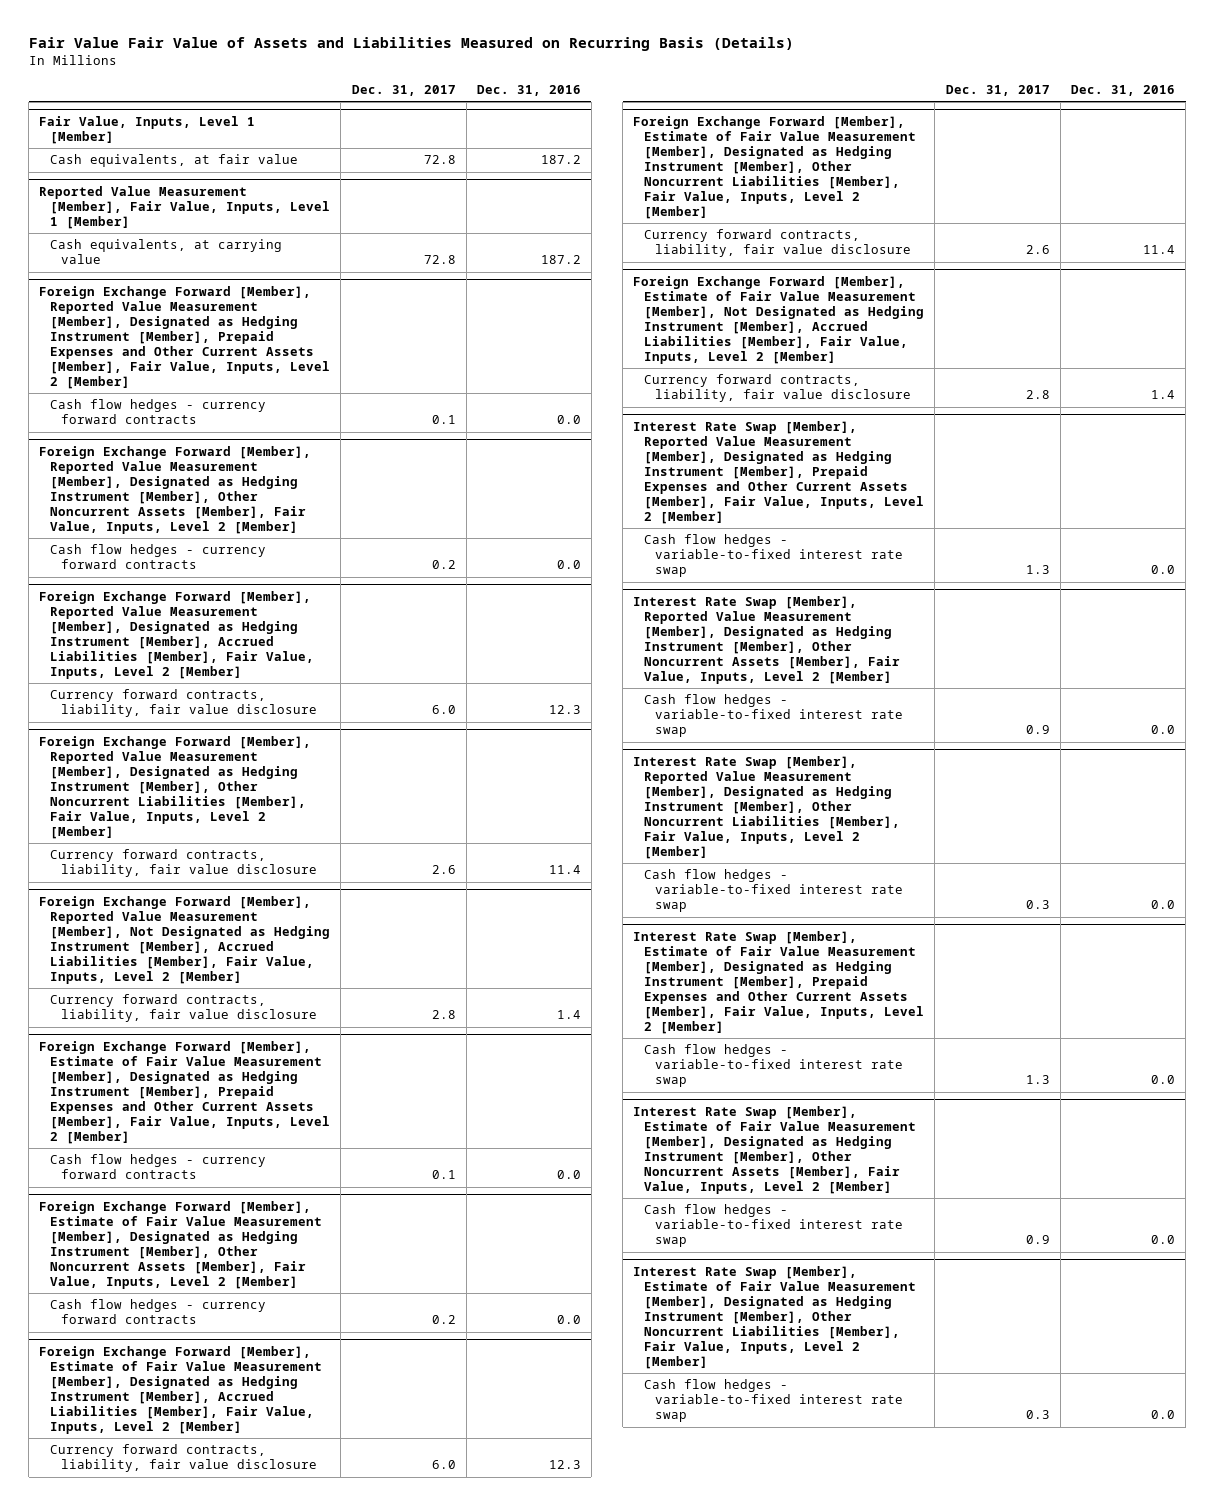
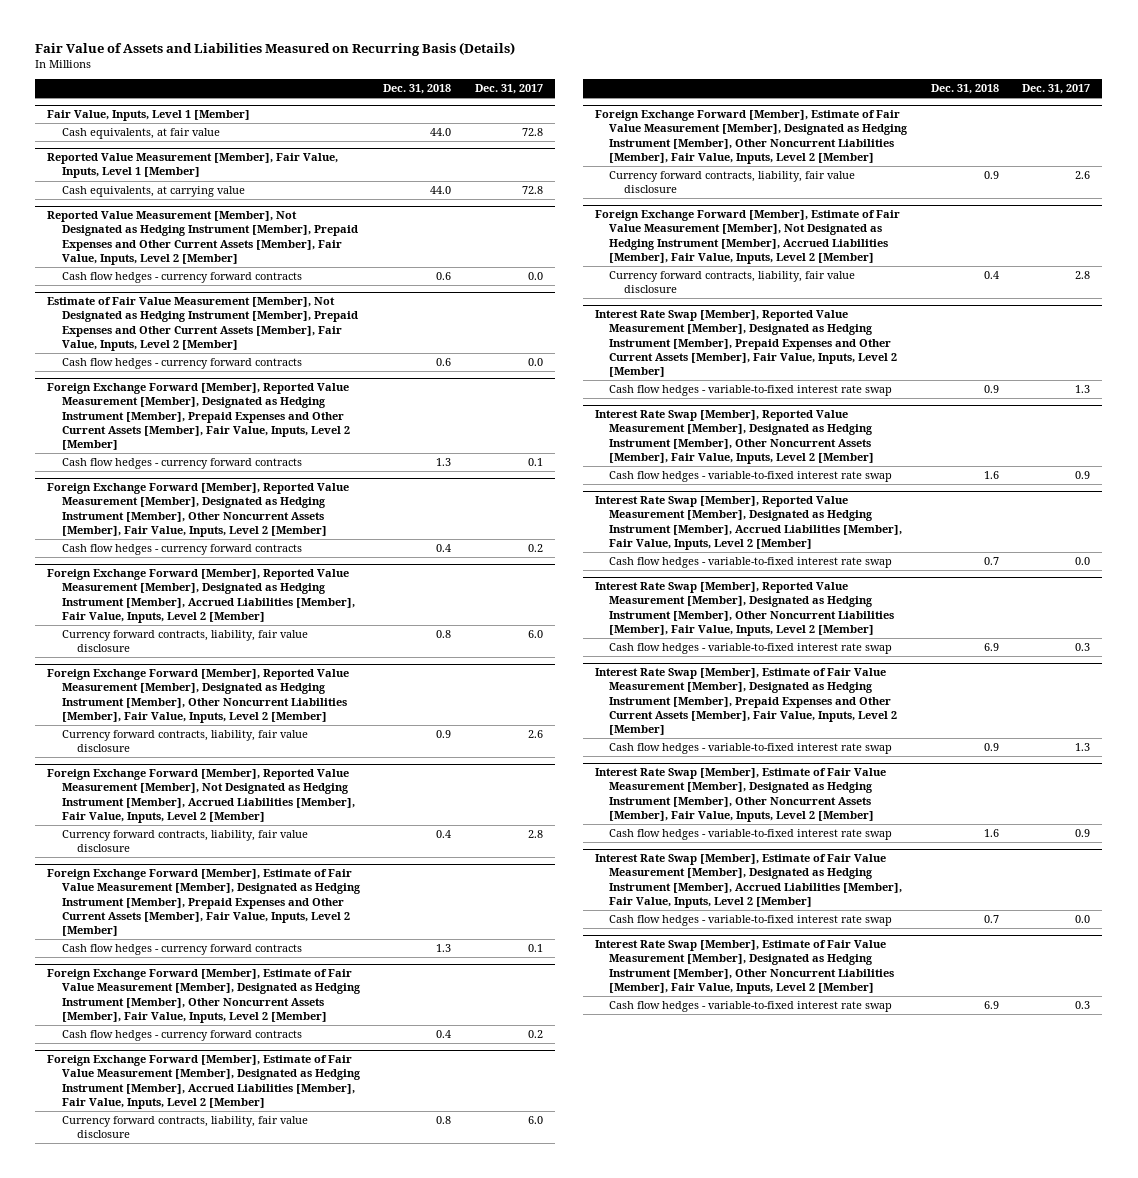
- Fair Value Fair Value of Assets and Liabilities Measured on Recurring Basis (Details)
+ Fair Value of Assets and Liabilities Measured on Recurring Basis (Details)
- | Dec. 31, 2017 | Dec. 31, 2016
+ | Dec. 31, 2018 | Dec. 31, 2017
+ Reported Value Measurement [Member], Not Designated as Hedging Instrument [Member], Prepaid Expenses and Other Current Assets [Member], Fair Value, Inputs, Level 2 [Member]
+ Cash flow hedges - currency forward contracts | 0.6 | 0.0
+ Estimate of Fair Value Measurement [Member], Not Designated as Hedging Instrument [Member], Prepaid Expenses and Other Current Assets [Member], Fair Value, Inputs, Level 2 [Member]
+ Cash flow hedges - currency forward contracts | 0.6 | 0.0
+ Interest Rate Swap [Member], Reported Value Measurement [Member], Designated as Hedging Instrument [Member], Accrued Liabilities [Member], Fair Value, Inputs, Level 2 [Member]
+ Cash flow hedges - variable-to-fixed interest rate swap | 0.7 | 0.0
+ Interest Rate Swap [Member], Estimate of Fair Value Measurement [Member], Designated as Hedging Instrument [Member], Accrued Liabilities [Member], Fair Value, Inputs, Level 2 [Member]
+ Cash flow hedges - variable-to-fixed interest rate swap | 0.7 | 0.0

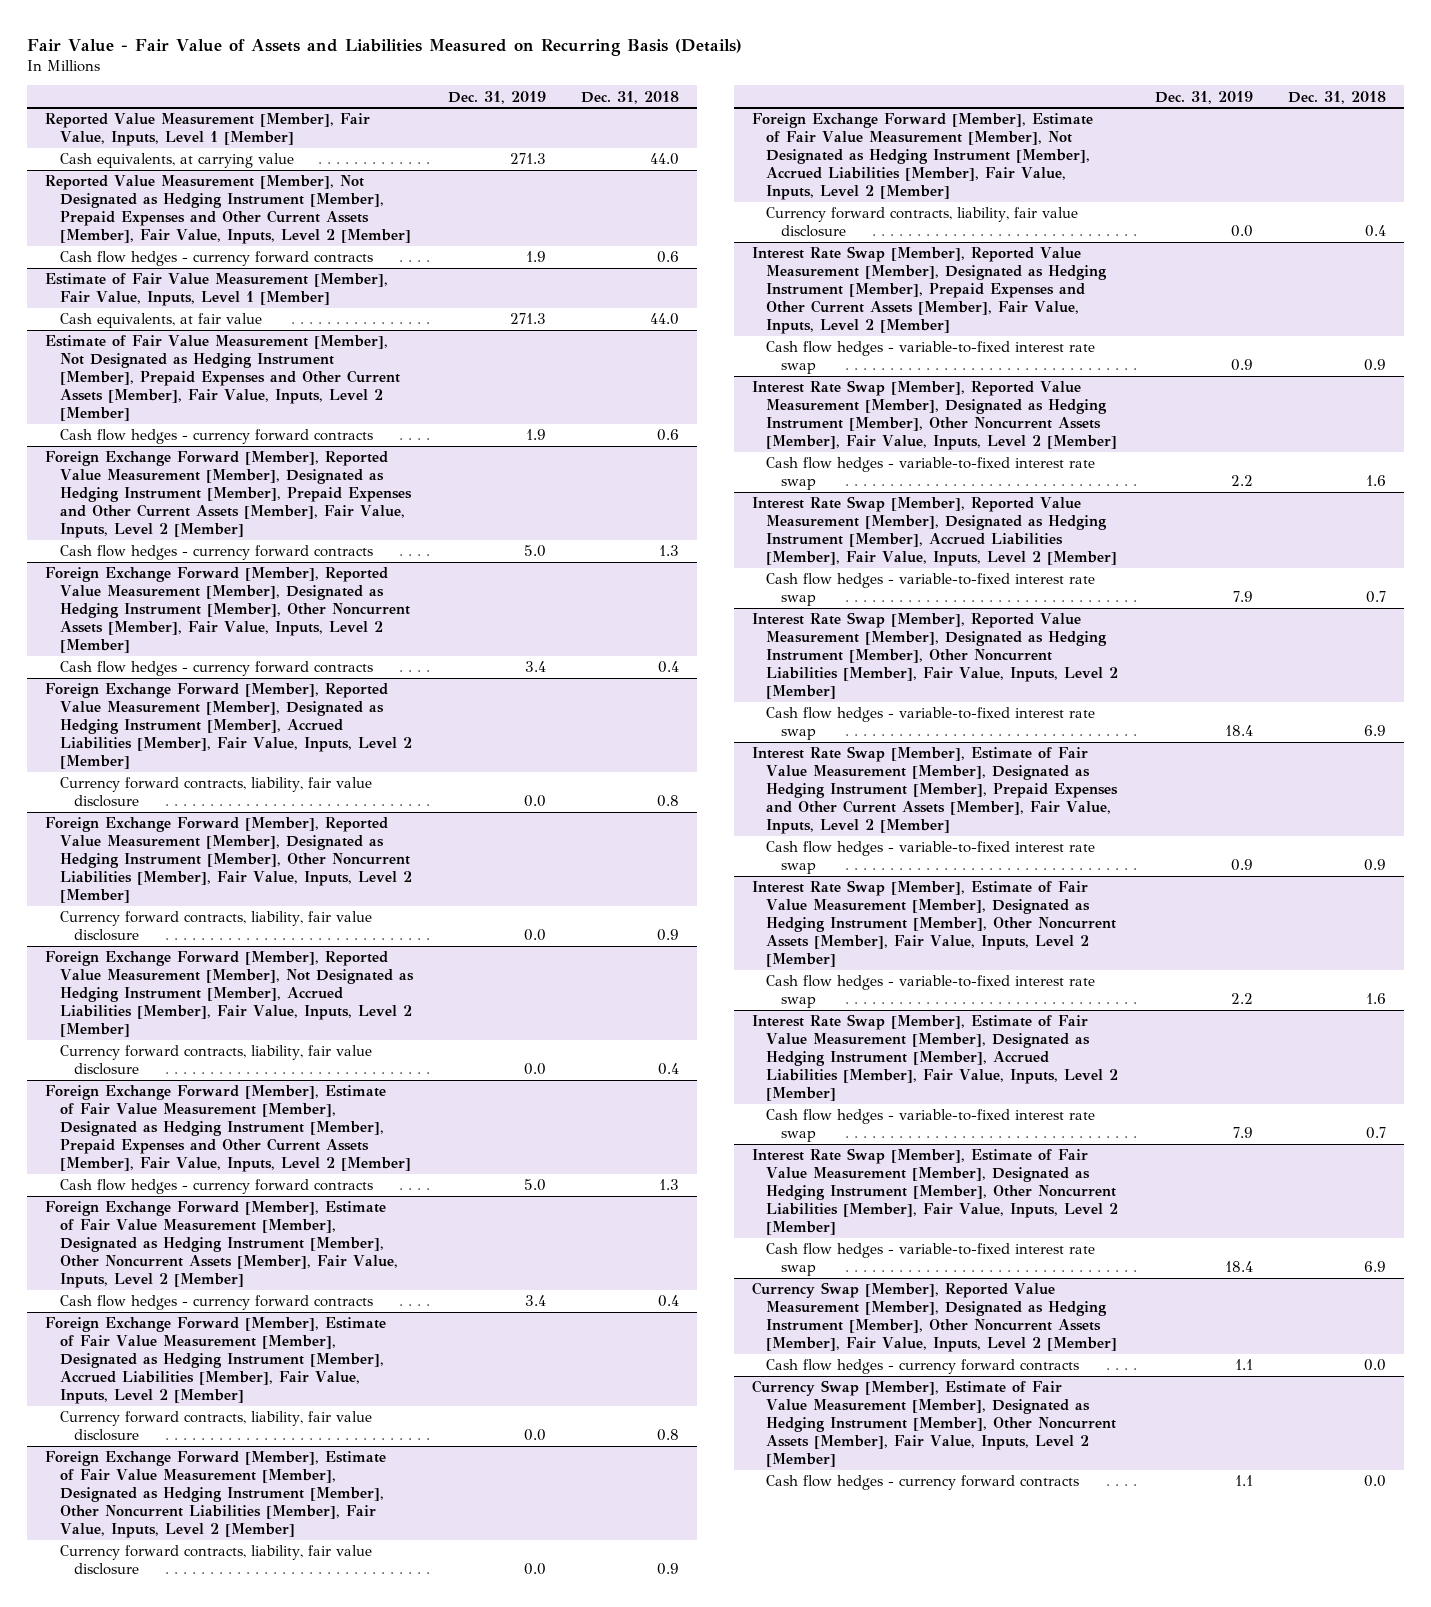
- Fair Value of Assets and Liabilities Measured on Recurring Basis (Details)
+ Fair Value - Fair Value of Assets and Liabilities Measured on Recurring Basis (Details)
- | Dec. 31, 2018 | Dec. 31, 2017
+ | Dec. 31, 2019 | Dec. 31, 2018
- Fair Value, Inputs, Level 1 [Member]
- Cash equivalents, at fair value | 44.0 | 72.8
+ Estimate of Fair Value Measurement [Member], Fair Value, Inputs, Level 1 [Member]
+ Cash equivalents, at fair value | 271.3 | 44.0
+ Currency Swap [Member], Reported Value Measurement [Member], Designated as Hedging Instrument [Member], Other Noncurrent Assets [Member], Fair Value, Inputs, Level 2 [Member]
+ Cash flow hedges - currency forward contracts | 1.1 | 0.0
+ Currency Swap [Member], Estimate of Fair Value Measurement [Member], Designated as Hedging Instrument [Member], Other Noncurrent Assets [Member], Fair Value, Inputs, Level 2 [Member]
+ Cash flow hedges - currency forward contracts | 1.1 | 0.0

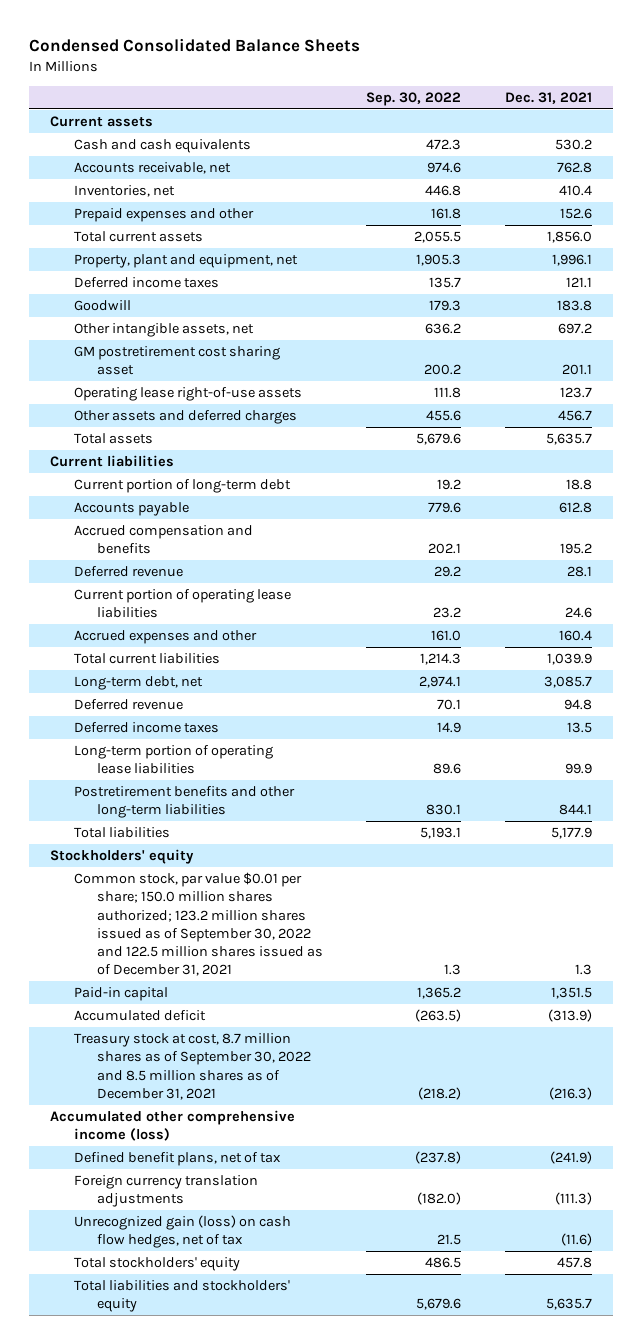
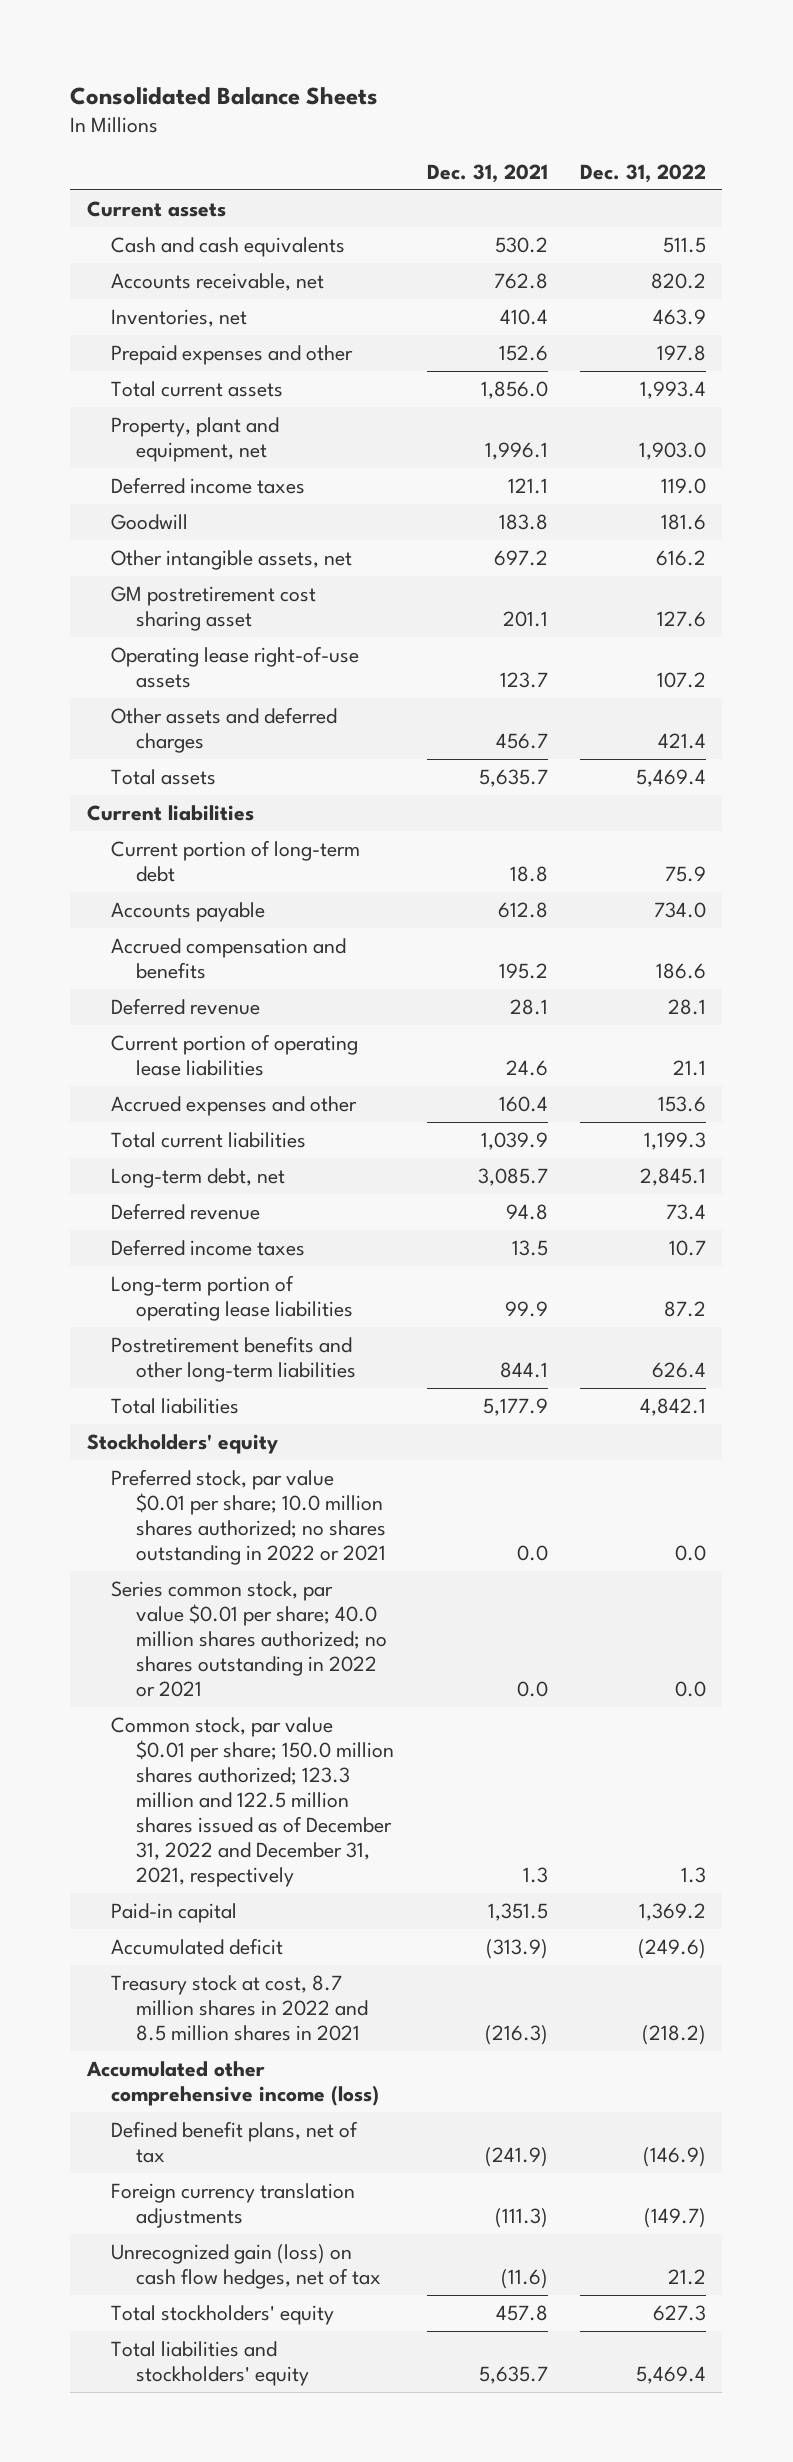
- Condensed Consolidated Balance Sheets
+ Consolidated Balance Sheets
- | Sep. 30, 2022 | Dec. 31, 2021
+ | Dec. 31, 2021 | Dec. 31, 2022
- Common stock, par value $0.01 per share; 150.0 million shares authorized; 123.2 million shares issued as of September 30, 2022 and 122.5 million shares issued as of December 31, 2021 | 1.3 | 1.3
+ Preferred stock, par value $0.01 per share; 10.0 million shares authorized; no shares outstanding in 2022 or 2021 | 0.0 | 0.0
+ Series common stock, par value $0.01 per share; 40.0 million shares authorized; no shares outstanding in 2022 or 2021 | 0.0 | 0.0
+ Common stock, par value $0.01 per share; 150.0 million shares authorized; 123.3 million and 122.5 million shares issued as of December 31, 2022 and December 31, 2021, respectively | 1.3 | 1.3
- Treasury stock at cost, 8.7 million shares as of September 30, 2022 and 8.5 million shares as of December 31, 2021 | (218.2) | (216.3)
+ Treasury stock at cost, 8.7 million shares in 2022 and 8.5 million shares in 2021 | (216.3) | (218.2)

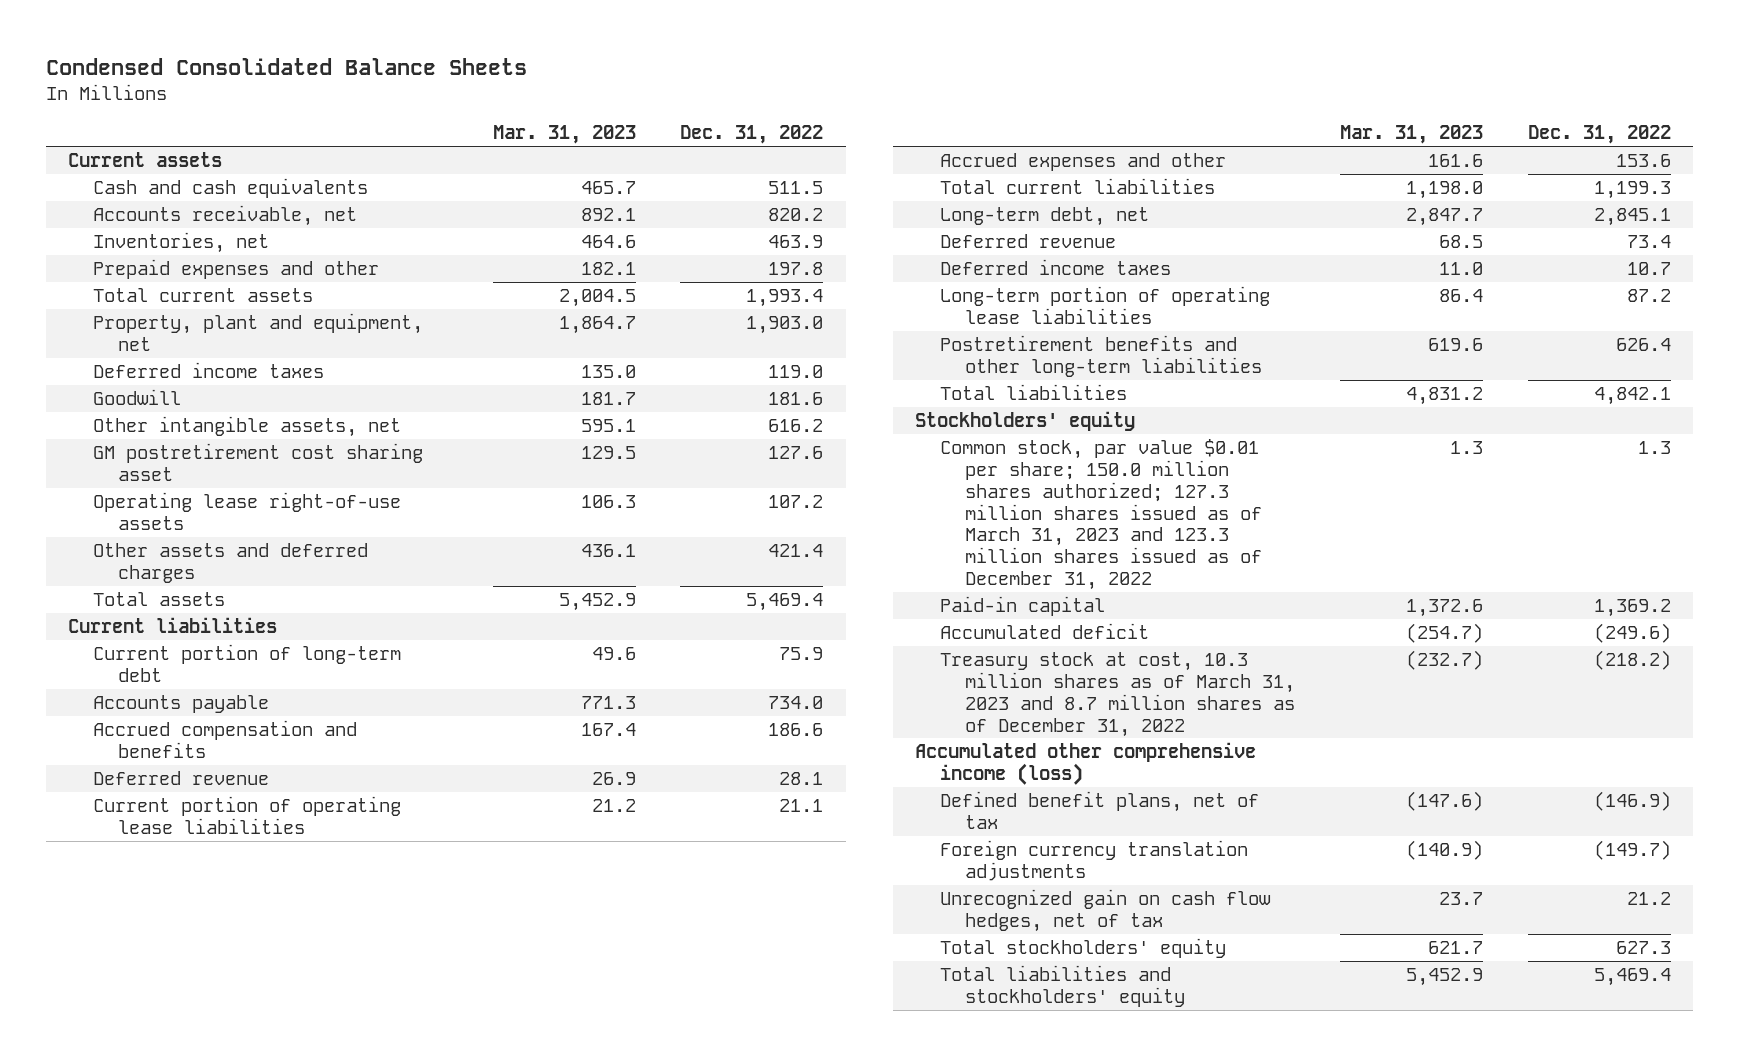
- Consolidated Balance Sheets
+ Condensed Consolidated Balance Sheets
- | Dec. 31, 2021 | Dec. 31, 2022
+ | Mar. 31, 2023 | Dec. 31, 2022
- Preferred stock, par value $0.01 per share; 10.0 million shares authorized; no shares outstanding in 2022 or 2021 | 0.0 | 0.0
- Series common stock, par value $0.01 per share; 40.0 million shares authorized; no shares outstanding in 2022 or 2021 | 0.0 | 0.0
- Common stock, par value $0.01 per share; 150.0 million shares authorized; 123.3 million and 122.5 million shares issued as of December 31, 2022 and December 31, 2021, respectively | 1.3 | 1.3
+ Common stock, par value $0.01 per share; 150.0 million shares authorized; 127.3 million shares issued as of March 31, 2023 and 123.3 million shares issued as of December 31, 2022 | 1.3 | 1.3
- Treasury stock at cost, 8.7 million shares in 2022 and 8.5 million shares in 2021 | (216.3) | (218.2)
+ Treasury stock at cost, 10.3 million shares as of March 31, 2023 and 8.7 million shares as of December 31, 2022 | (232.7) | (218.2)
- Unrecognized gain (loss) on cash flow hedges, net of tax | (11.6) | 21.2
+ Unrecognized gain on cash flow hedges, net of tax | 23.7 | 21.2

